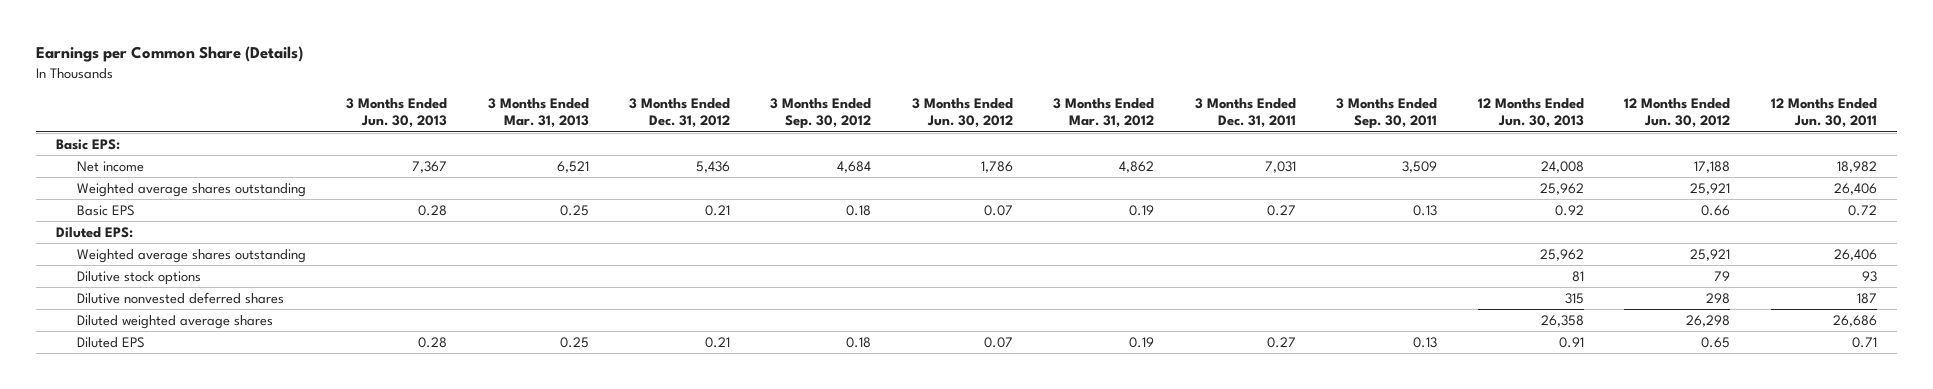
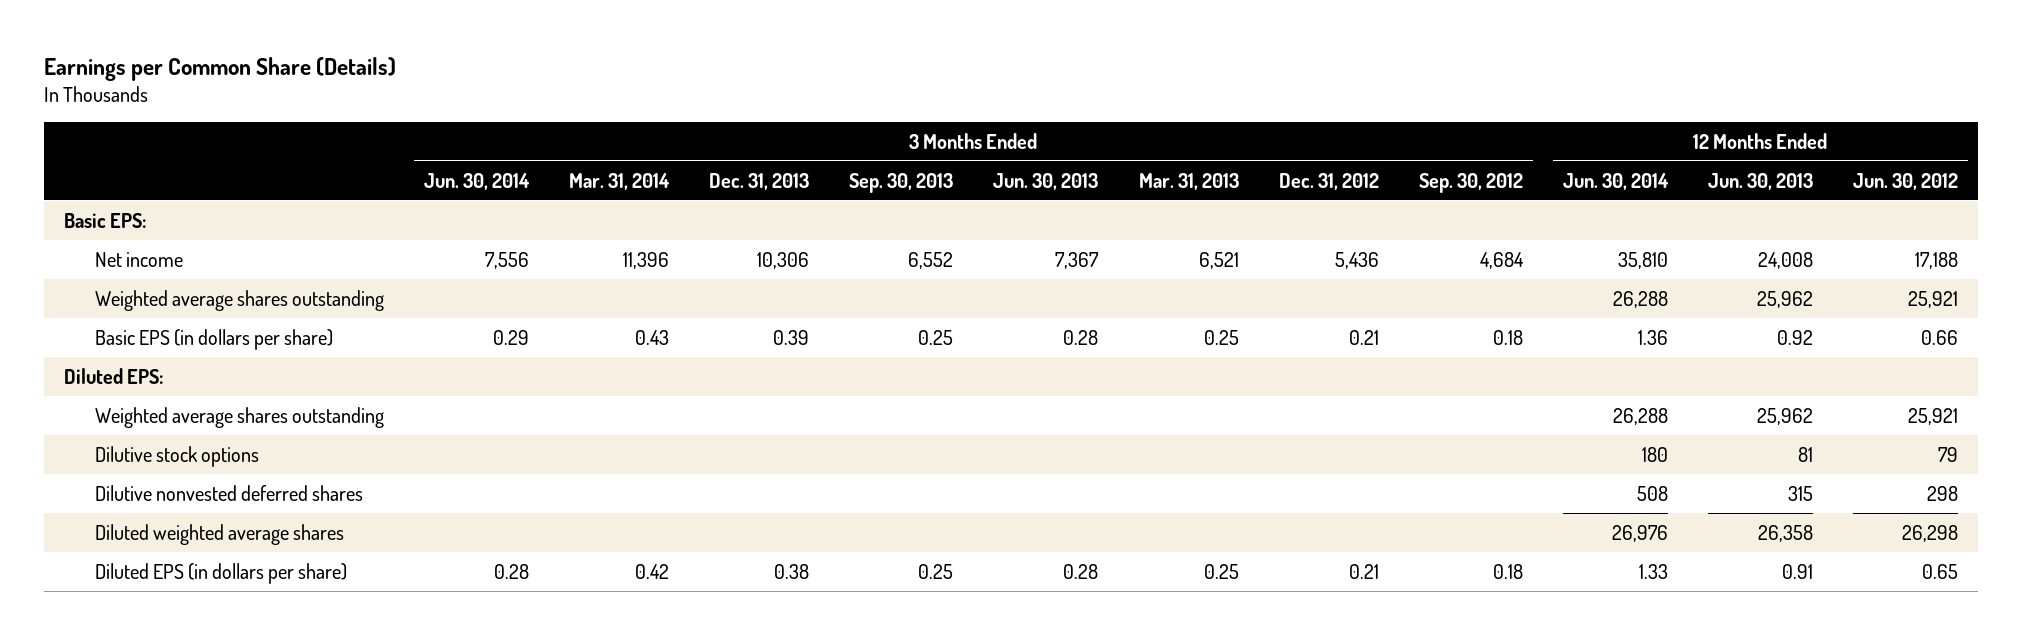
- | 3 Months Ended Jun. 30, 2013 | 3 Months Ended Mar. 31, 2013 | 3 Months Ended Dec. 31, 2012 | 3 Months Ended Sep. 30, 2012 | 3 Months Ended Jun. 30, 2012 | 3 Months Ended Mar. 31, 2012 | 3 Months Ended Dec. 31, 2011 | 3 Months Ended Sep. 30, 2011 | 12 Months Ended Jun. 30, 2013 | 12 Months Ended Jun. 30, 2012 | 12 Months Ended Jun. 30, 2011
+ | 3 Months Ended Jun. 30, 2014 | 3 Months Ended Mar. 31, 2014 | 3 Months Ended Dec. 31, 2013 | 3 Months Ended Sep. 30, 2013 | 3 Months Ended Jun. 30, 2013 | 3 Months Ended Mar. 31, 2013 | 3 Months Ended Dec. 31, 2012 | 3 Months Ended Sep. 30, 2012 | 12 Months Ended Jun. 30, 2014 | 12 Months Ended Jun. 30, 2013 | 12 Months Ended Jun. 30, 2012
- Basic EPS | 0.28 | 0.25 | 0.21 | 0.18 | 0.07 | 0.19 | 0.27 | 0.13 | 0.92 | 0.66 | 0.72
+ Basic EPS (in dollars per share) | 0.29 | 0.43 | 0.39 | 0.25 | 0.28 | 0.25 | 0.21 | 0.18 | 1.36 | 0.92 | 0.66
- Diluted EPS | 0.28 | 0.25 | 0.21 | 0.18 | 0.07 | 0.19 | 0.27 | 0.13 | 0.91 | 0.65 | 0.71
+ Diluted EPS (in dollars per share) | 0.28 | 0.42 | 0.38 | 0.25 | 0.28 | 0.25 | 0.21 | 0.18 | 1.33 | 0.91 | 0.65

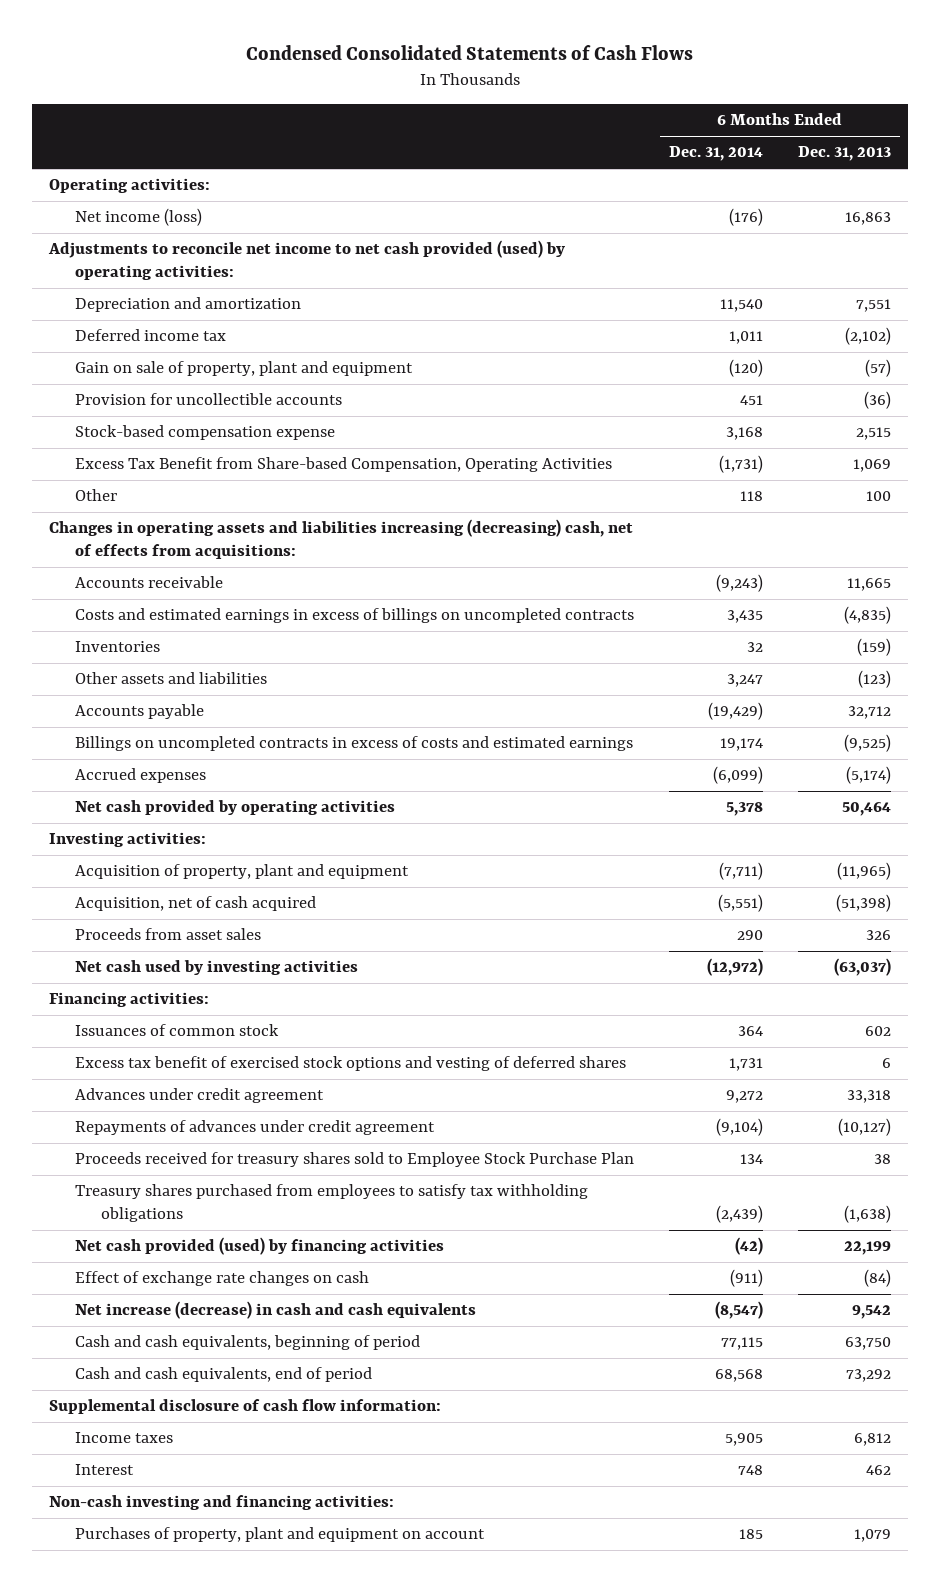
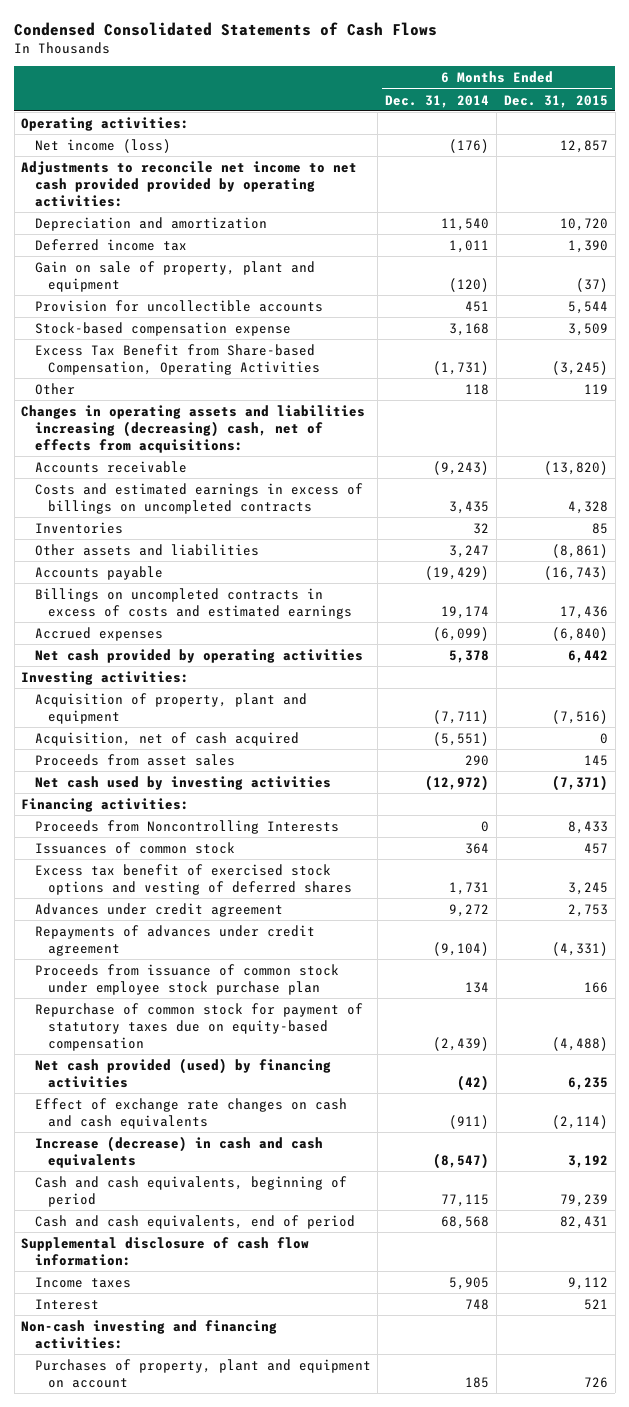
- | 6 Months Ended Dec. 31, 2014 | 6 Months Ended Dec. 31, 2013
+ | 6 Months Ended Dec. 31, 2014 | 6 Months Ended Dec. 31, 2015
- Adjustments to reconcile net income to net cash provided (used) by operating activities:
+ Adjustments to reconcile net income to net cash provided provided by operating activities:
+ Proceeds from Noncontrolling Interests | 0 | 8,433
- Proceeds received for treasury shares sold to Employee Stock Purchase Plan | 134 | 38
- Treasury shares purchased from employees to satisfy tax withholding obligations | (2,439) | (1,638)
+ Proceeds from issuance of common stock under employee stock purchase plan | 134 | 166
+ Repurchase of common stock for payment of statutory taxes due on equity-based compensation | (2,439) | (4,488)
- Effect of exchange rate changes on cash | (911) | (84)
- Net increase (decrease) in cash and cash equivalents | (8,547) | 9,542
+ Effect of exchange rate changes on cash and cash equivalents | (911) | (2,114)
+ Increase (decrease) in cash and cash equivalents | (8,547) | 3,192

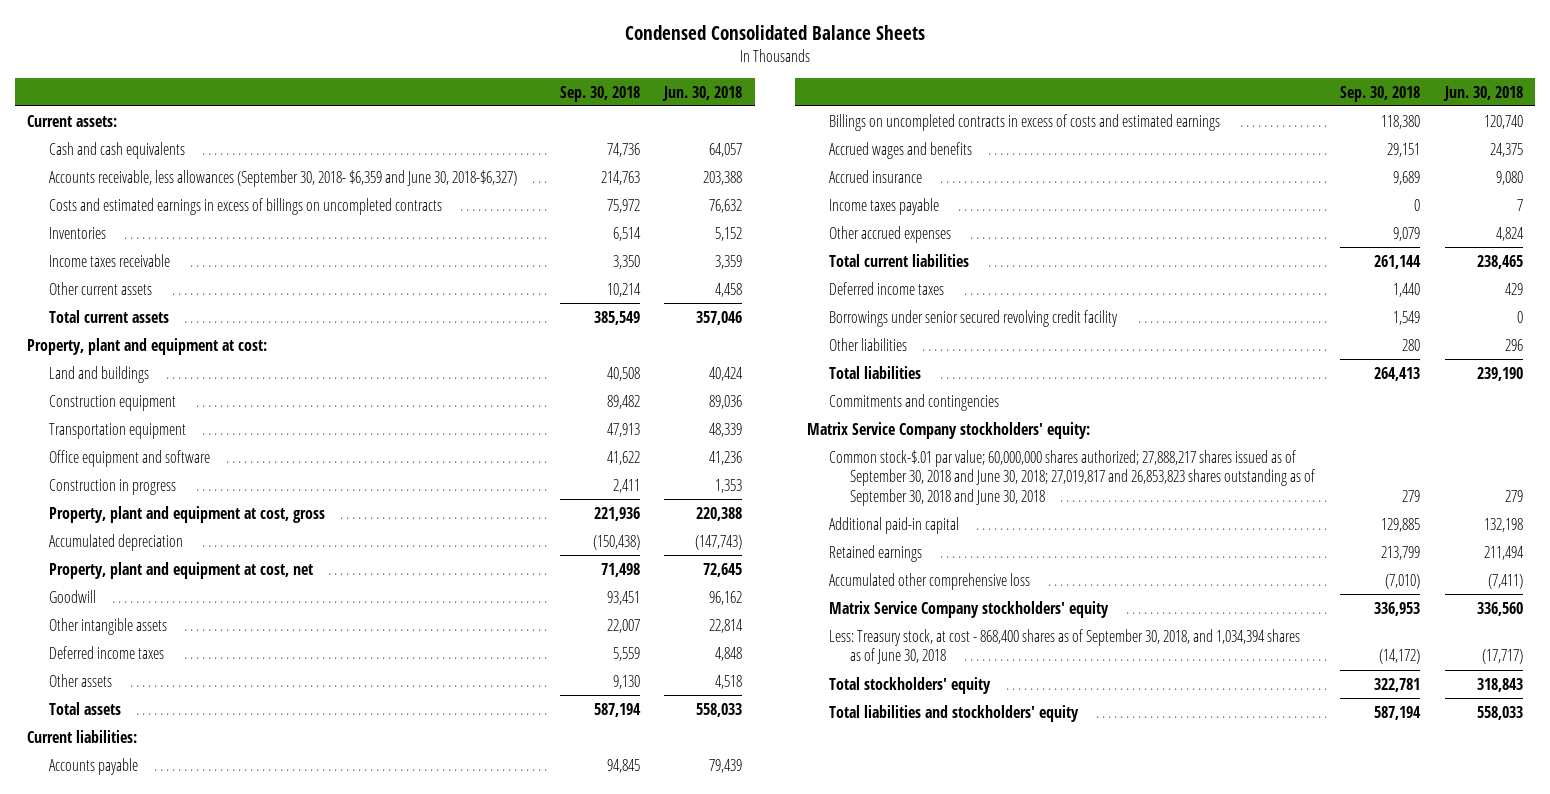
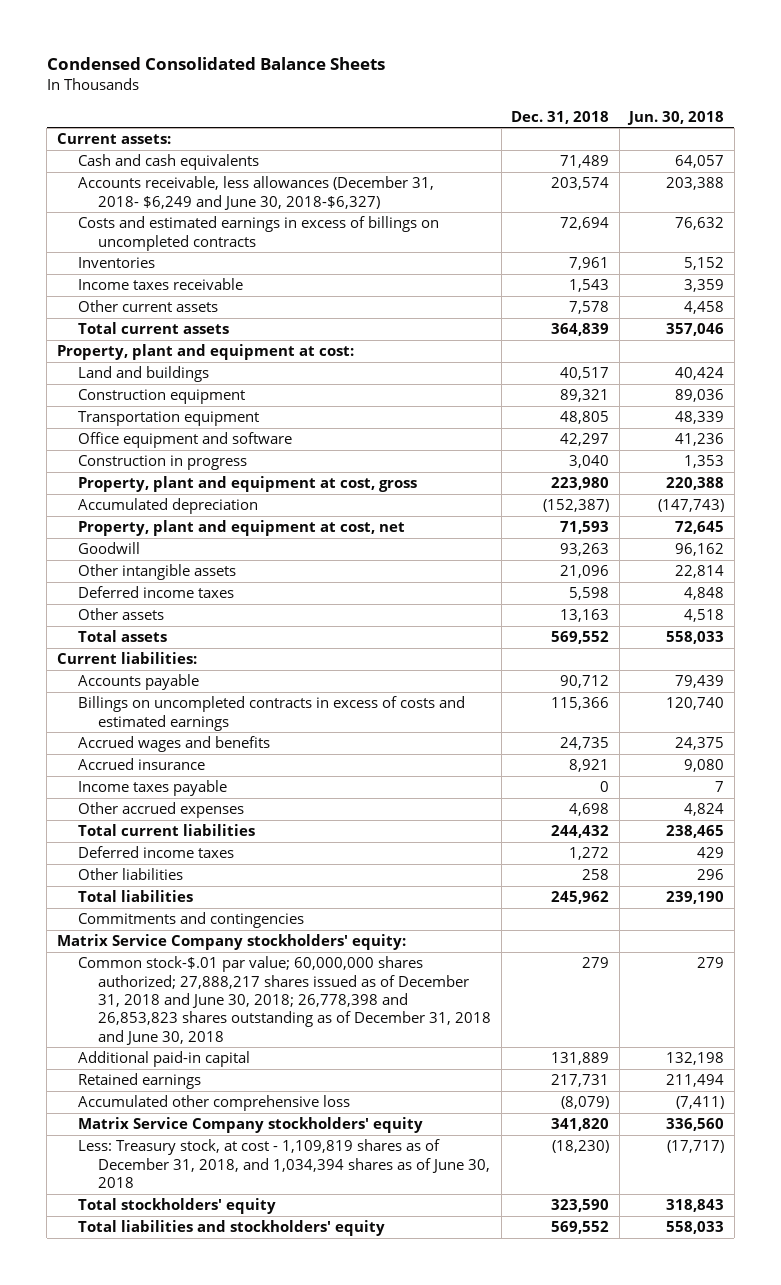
- | Sep. 30, 2018 | Jun. 30, 2018
+ | Dec. 31, 2018 | Jun. 30, 2018
- Accounts receivable, less allowances (September 30, 2018- $6,359 and June 30, 2018-$6,327) | 214,763 | 203,388
+ Accounts receivable, less allowances (December 31, 2018- $6,249 and June 30, 2018-$6,327) | 203,574 | 203,388
- Borrowings under senior secured revolving credit facility | 1,549 | 0
- Common stock-$.01 par value; 60,000,000 shares authorized; 27,888,217 shares issued as of September 30, 2018 and June 30, 2018; 27,019,817 and 26,853,823 shares outstanding as of September 30, 2018 and June 30, 2018 | 279 | 279
+ Common stock-$.01 par value; 60,000,000 shares authorized; 27,888,217 shares issued as of December 31, 2018 and June 30, 2018; 26,778,398 and 26,853,823 shares outstanding as of December 31, 2018 and June 30, 2018 | 279 | 279
- Less: Treasury stock, at cost - 868,400 shares as of September 30, 2018, and 1,034,394 shares as of June 30, 2018 | (14,172) | (17,717)
+ Less: Treasury stock, at cost - 1,109,819 shares as of December 31, 2018, and 1,034,394 shares as of June 30, 2018 | (18,230) | (17,717)

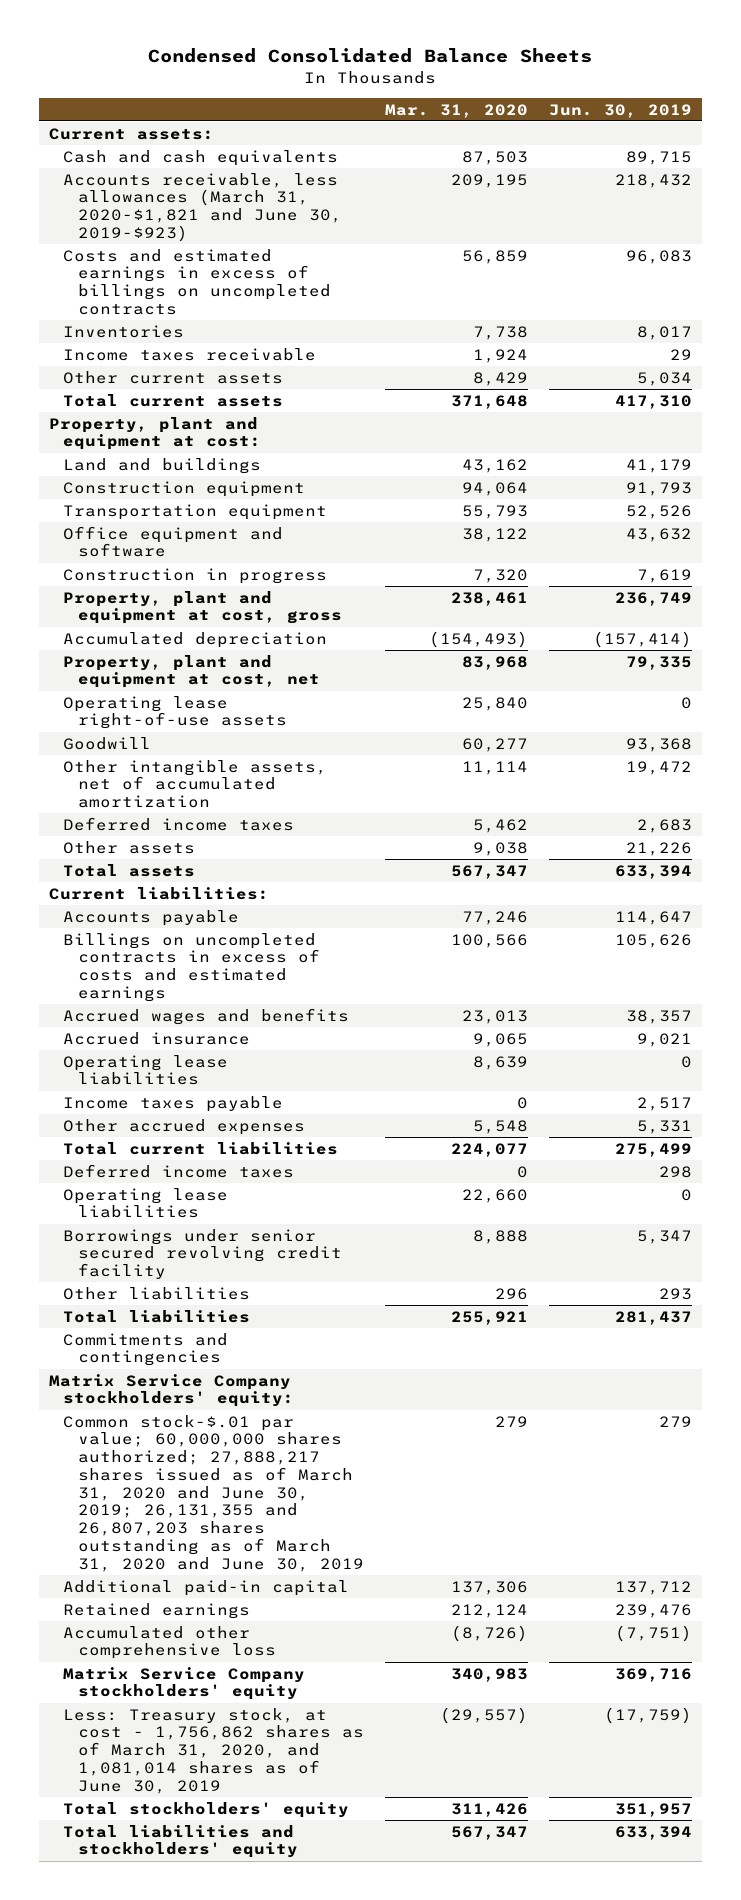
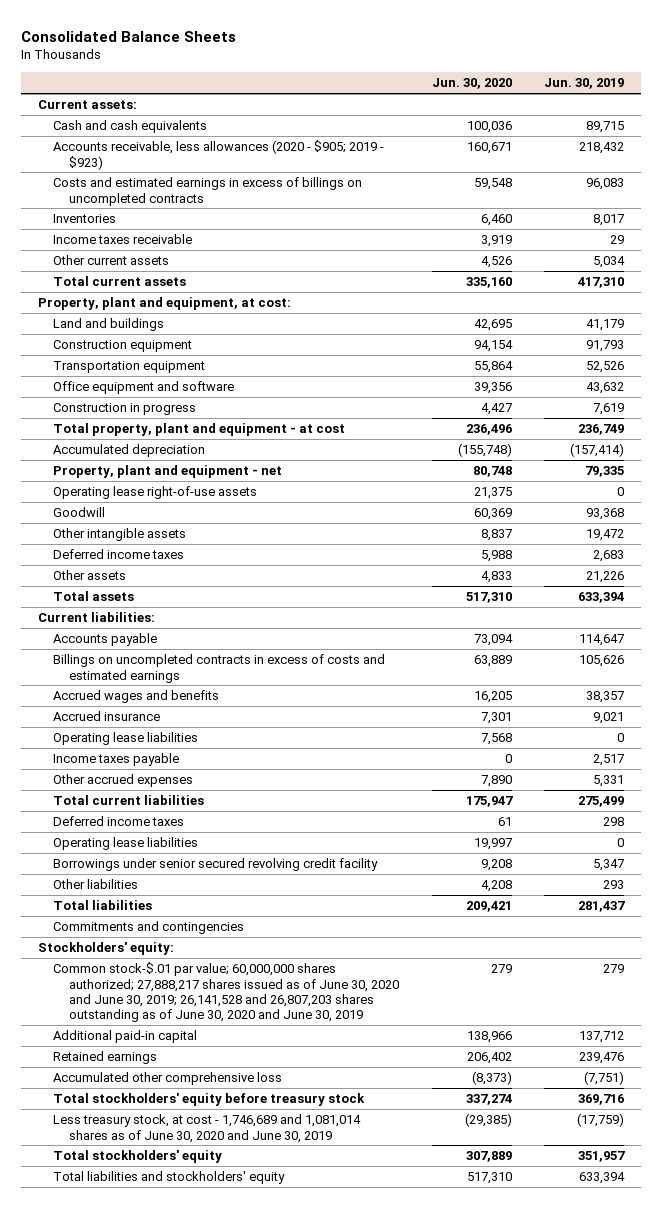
- Condensed Consolidated Balance Sheets
+ Consolidated Balance Sheets
- | Mar. 31, 2020 | Jun. 30, 2019
+ | Jun. 30, 2020 | Jun. 30, 2019
- Accounts receivable, less allowances (March 31, 2020-$1,821 and June 30, 2019-$923) | 209,195 | 218,432
+ Accounts receivable, less allowances (2020 - $905; 2019 - $923) | 160,671 | 218,432
- Property, plant and equipment at cost:
+ Property, plant and equipment, at cost:
- Property, plant and equipment at cost, gross | 238,461 | 236,749
+ Total property, plant and equipment - at cost | 236,496 | 236,749
- Property, plant and equipment at cost, net | 83,968 | 79,335
+ Property, plant and equipment - net | 80,748 | 79,335
- Other intangible assets, net of accumulated amortization | 11,114 | 19,472
+ Other intangible assets | 8,837 | 19,472
- Matrix Service Company stockholders' equity:
- Common stock-$.01 par value; 60,000,000 shares authorized; 27,888,217 shares issued as of March 31, 2020 and June 30, 2019; 26,131,355 and 26,807,203 shares outstanding as of March 31, 2020 and June 30, 2019 | 279 | 279
+ Stockholders' equity:
+ Common stock-$.01 par value; 60,000,000 shares authorized; 27,888,217 shares issued as of June 30, 2020 and June 30, 2019; 26,141,528 and 26,807,203 shares outstanding as of June 30, 2020 and June 30, 2019 | 279 | 279
- Matrix Service Company stockholders' equity | 340,983 | 369,716
- Less: Treasury stock, at cost - 1,756,862 shares as of March 31, 2020, and 1,081,014 shares as of June 30, 2019 | (29,557) | (17,759)
+ Total stockholders' equity before treasury stock | 337,274 | 369,716
+ Less treasury stock, at cost - 1,746,689 and 1,081,014 shares as of June 30, 2020 and June 30, 2019 | (29,385) | (17,759)

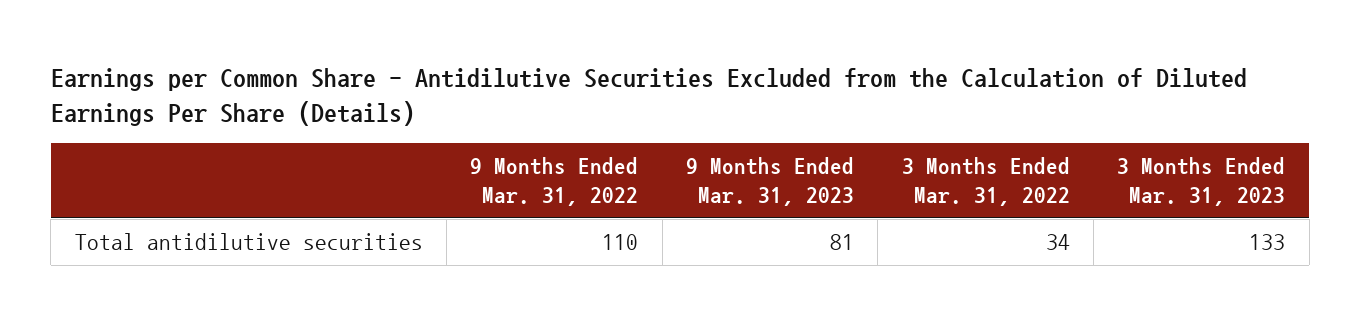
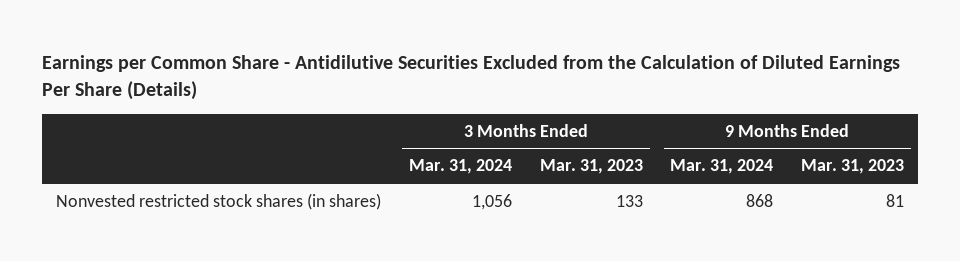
- | 9 Months Ended Mar. 31, 2022 | 9 Months Ended Mar. 31, 2023 | 3 Months Ended Mar. 31, 2022 | 3 Months Ended Mar. 31, 2023
+ | 3 Months Ended Mar. 31, 2024 | 3 Months Ended Mar. 31, 2023 | 9 Months Ended Mar. 31, 2024 | 9 Months Ended Mar. 31, 2023
- Total antidilutive securities | 110 | 81 | 34 | 133
+ Nonvested restricted stock shares (in shares) | 1,056 | 133 | 868 | 81

